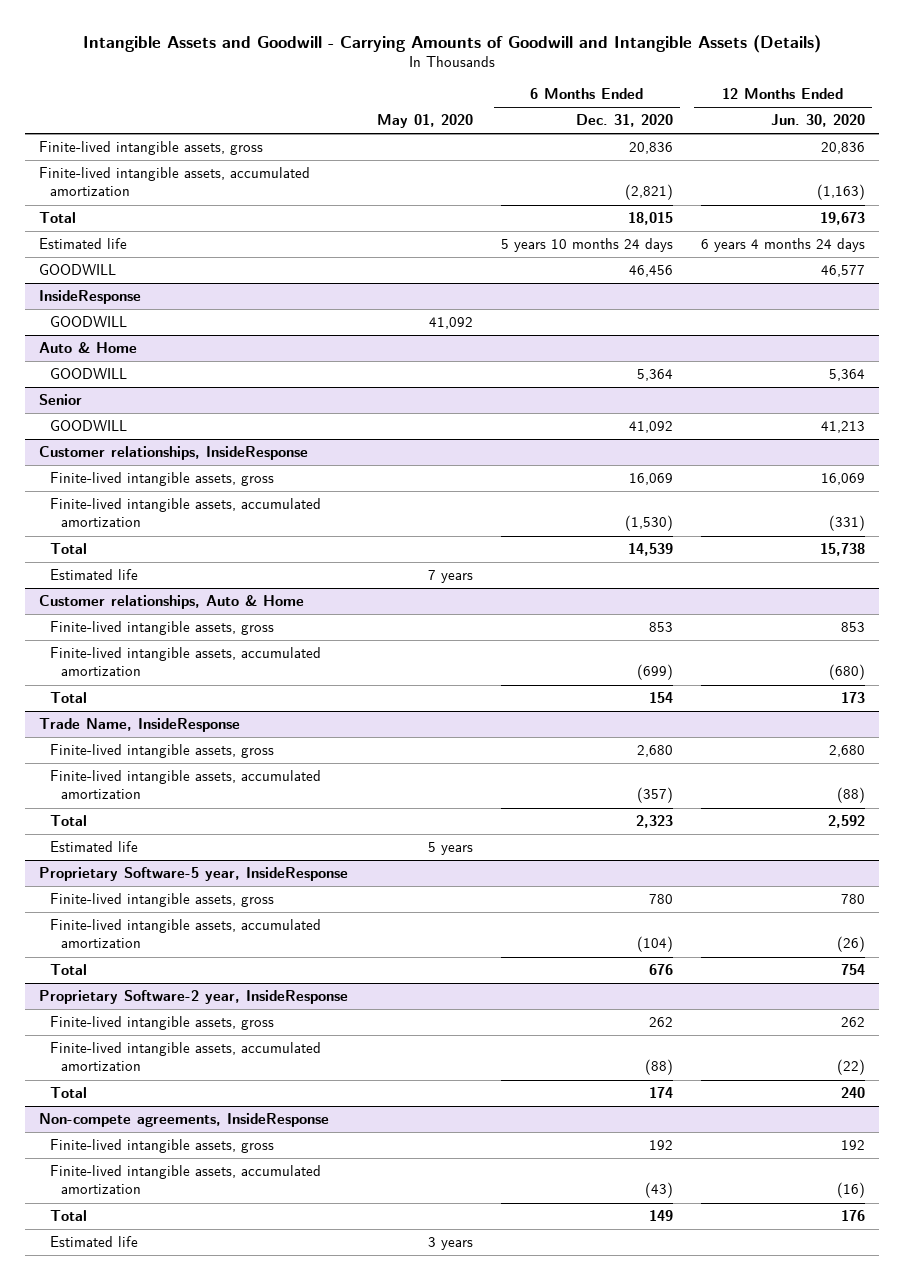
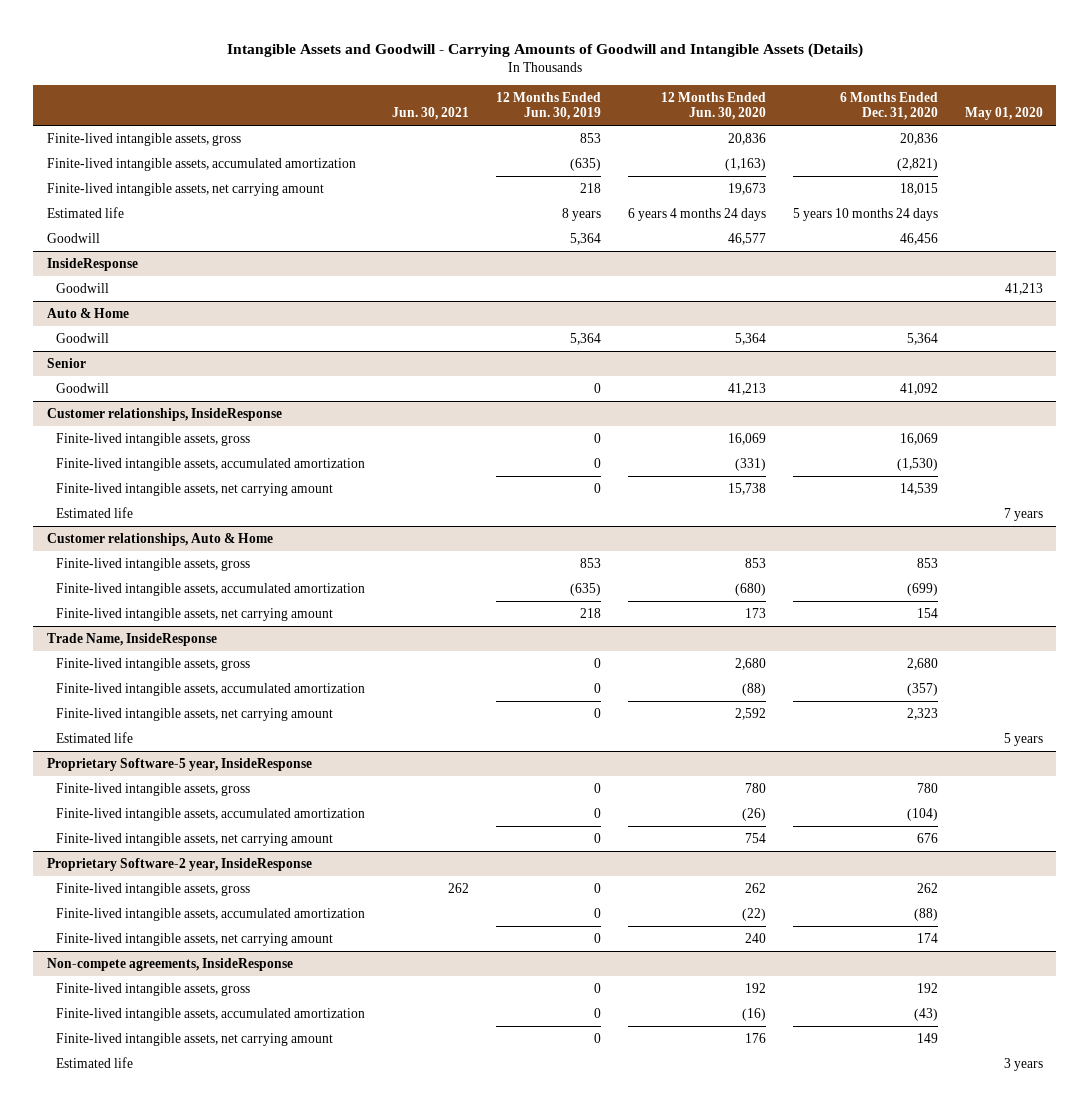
- | May 01, 2020 | 6 Months Ended Dec. 31, 2020 | 12 Months Ended Jun. 30, 2020
+ | Jun. 30, 2021 | 12 Months Ended Jun. 30, 2019 | 12 Months Ended Jun. 30, 2020 | 6 Months Ended Dec. 31, 2020 | May 01, 2020
- Total | | 18,015 | 19,673
+ Finite-lived intangible assets, net carrying amount | | 218 | 19,673 | 18,015 |
- GOODWILL | | 46,456 | 46,577
+ Goodwill | | 5,364 | 46,577 | 46,456 |
@ InsideResponse
- GOODWILL | 41,092 | |
+ Goodwill | | | | | 41,213
@ Auto & Home
- GOODWILL | | 5,364 | 5,364
+ Goodwill | | 5,364 | 5,364 | 5,364 |
@ Senior
- GOODWILL | | 41,092 | 41,213
+ Goodwill | | 0 | 41,213 | 41,092 |
@ Customer relationships, InsideResponse
- Total | | 14,539 | 15,738
+ Finite-lived intangible assets, net carrying amount | | 0 | 15,738 | 14,539 |
@ Customer relationships, Auto & Home
- Total | | 154 | 173
+ Finite-lived intangible assets, net carrying amount | | 218 | 173 | 154 |
@ Trade Name, InsideResponse
- Total | | 2,323 | 2,592
+ Finite-lived intangible assets, net carrying amount | | 0 | 2,592 | 2,323 |
@ Proprietary Software-5 year, InsideResponse
- Total | | 676 | 754
+ Finite-lived intangible assets, net carrying amount | | 0 | 754 | 676 |
@ Proprietary Software-2 year, InsideResponse
- Total | | 174 | 240
+ Finite-lived intangible assets, net carrying amount | | 0 | 240 | 174 |
@ Non-compete agreements, InsideResponse
- Total | | 149 | 176
+ Finite-lived intangible assets, net carrying amount | | 0 | 176 | 149 |

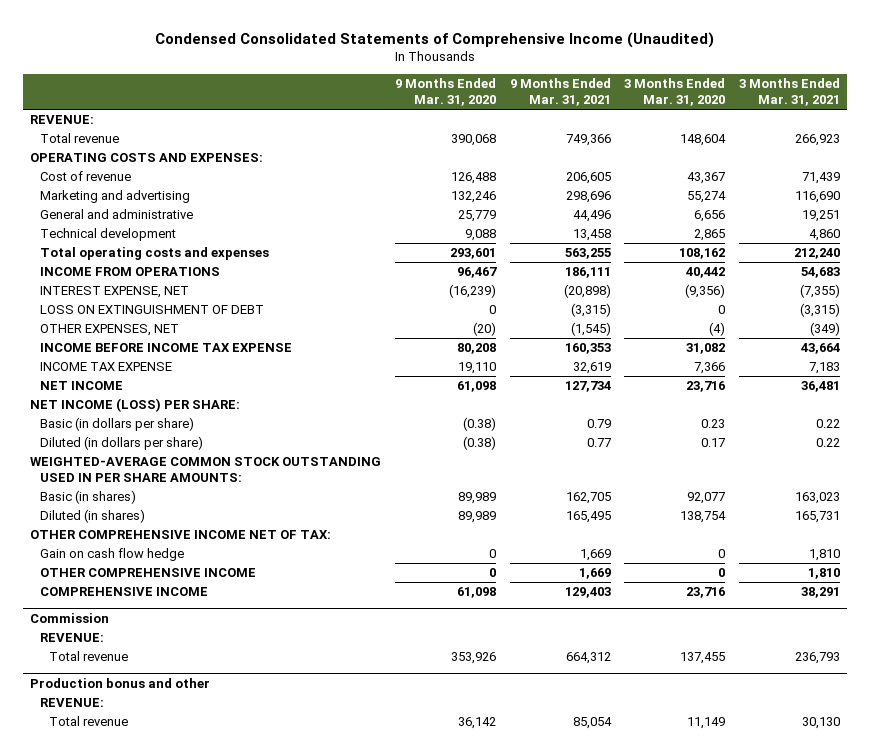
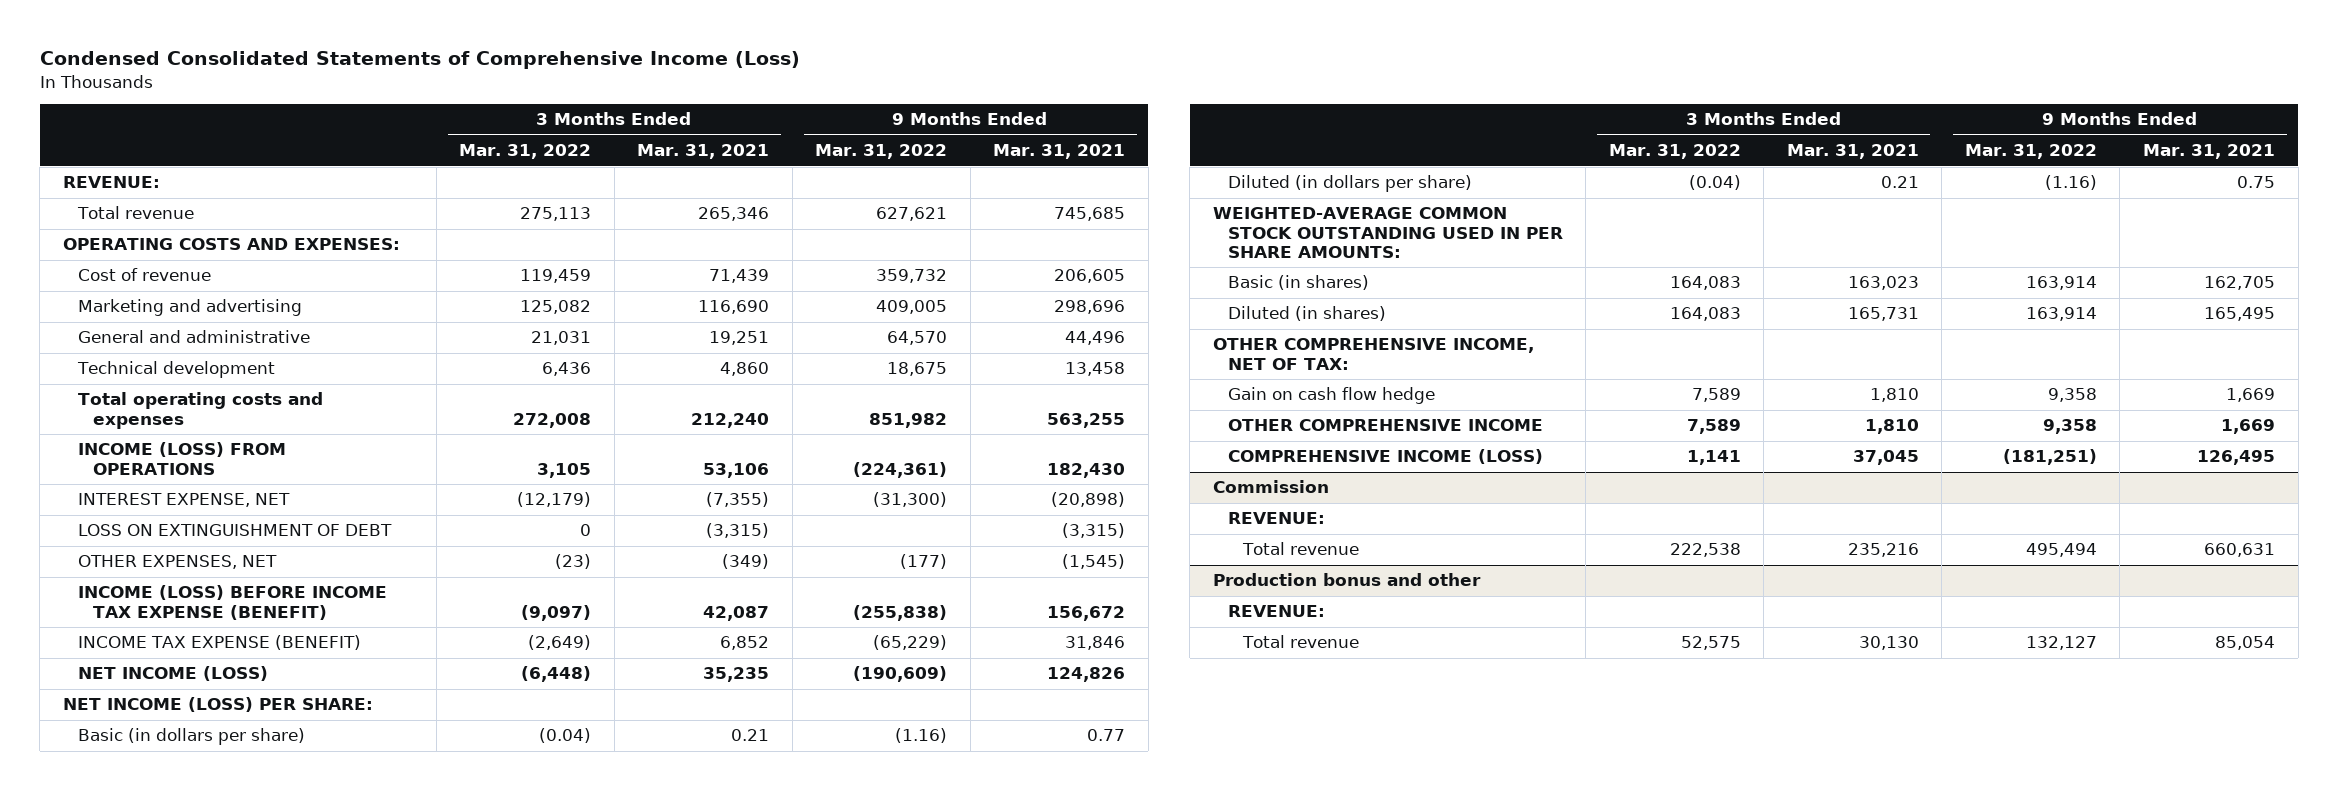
- Condensed Consolidated Statements of Comprehensive Income (Unaudited)
+ Condensed Consolidated Statements of Comprehensive Income (Loss)
- | 9 Months Ended Mar. 31, 2020 | 9 Months Ended Mar. 31, 2021 | 3 Months Ended Mar. 31, 2020 | 3 Months Ended Mar. 31, 2021
+ | 3 Months Ended Mar. 31, 2022 | 3 Months Ended Mar. 31, 2021 | 9 Months Ended Mar. 31, 2022 | 9 Months Ended Mar. 31, 2021
- Total revenue | 390,068 | 749,366 | 148,604 | 266,923
+ Total revenue | 275,113 | 265,346 | 627,621 | 745,685
- INCOME FROM OPERATIONS | 96,467 | 186,111 | 40,442 | 54,683
+ INCOME (LOSS) FROM OPERATIONS | 3,105 | 53,106 | (224,361) | 182,430
- INCOME BEFORE INCOME TAX EXPENSE | 80,208 | 160,353 | 31,082 | 43,664
- INCOME TAX EXPENSE | 19,110 | 32,619 | 7,366 | 7,183
- NET INCOME | 61,098 | 127,734 | 23,716 | 36,481
+ INCOME (LOSS) BEFORE INCOME TAX EXPENSE (BENEFIT) | (9,097) | 42,087 | (255,838) | 156,672
+ INCOME TAX EXPENSE (BENEFIT) | (2,649) | 6,852 | (65,229) | 31,846
+ NET INCOME (LOSS) | (6,448) | 35,235 | (190,609) | 124,826
- Basic (in dollars per share) | (0.38) | 0.79 | 0.23 | 0.22
- Diluted (in dollars per share) | (0.38) | 0.77 | 0.17 | 0.22
+ Basic (in dollars per share) | (0.04) | 0.21 | (1.16) | 0.77
+ Diluted (in dollars per share) | (0.04) | 0.21 | (1.16) | 0.75
- OTHER COMPREHENSIVE INCOME NET OF TAX:
+ OTHER COMPREHENSIVE INCOME, NET OF TAX:
- COMPREHENSIVE INCOME | 61,098 | 129,403 | 23,716 | 38,291
+ COMPREHENSIVE INCOME (LOSS) | 1,141 | 37,045 | (181,251) | 126,495
@ Commission
- Total revenue | 353,926 | 664,312 | 137,455 | 236,793
+ Total revenue | 222,538 | 235,216 | 495,494 | 660,631

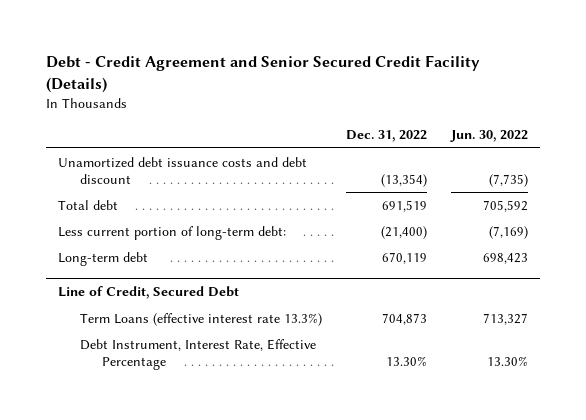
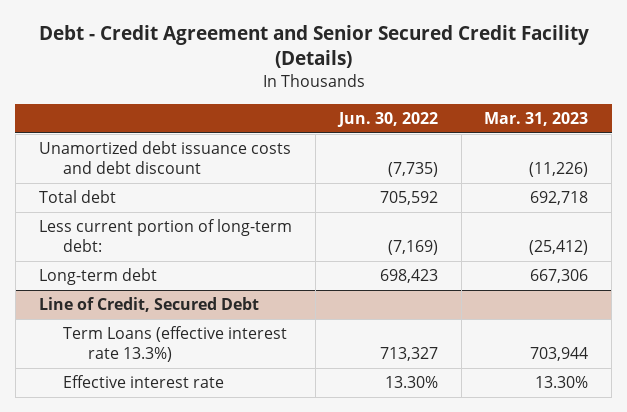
- | Dec. 31, 2022 | Jun. 30, 2022
+ | Jun. 30, 2022 | Mar. 31, 2023
@ Line of Credit, Secured Debt
- Debt Instrument, Interest Rate, Effective Percentage | 13.30% | 13.30%
+ Effective interest rate | 13.30% | 13.30%

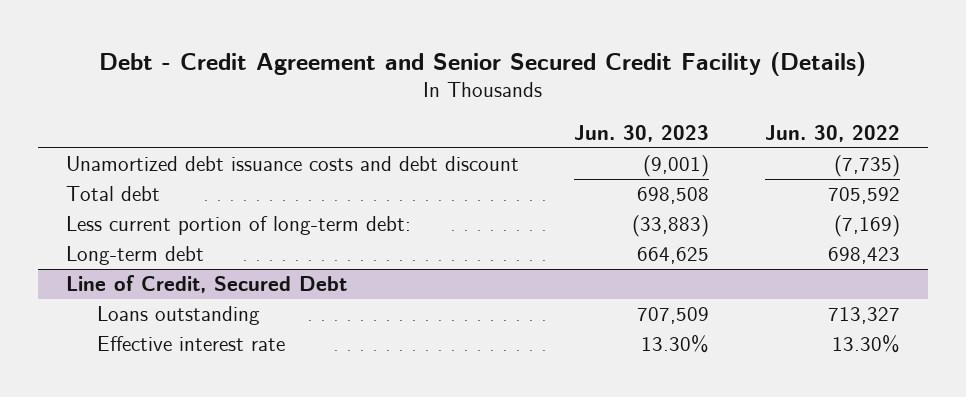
- | Jun. 30, 2022 | Mar. 31, 2023
+ | Jun. 30, 2023 | Jun. 30, 2022
@ Line of Credit, Secured Debt
- Term Loans (effective interest rate 13.3%) | 713,327 | 703,944
+ Loans outstanding | 707,509 | 713,327

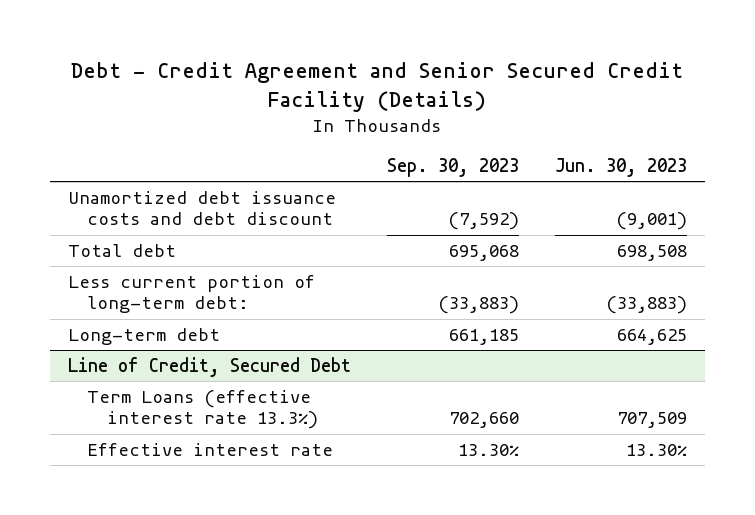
- | Jun. 30, 2023 | Jun. 30, 2022
+ | Sep. 30, 2023 | Jun. 30, 2023
@ Line of Credit, Secured Debt
- Loans outstanding | 707,509 | 713,327
+ Term Loans (effective interest rate 13.3%) | 702,660 | 707,509

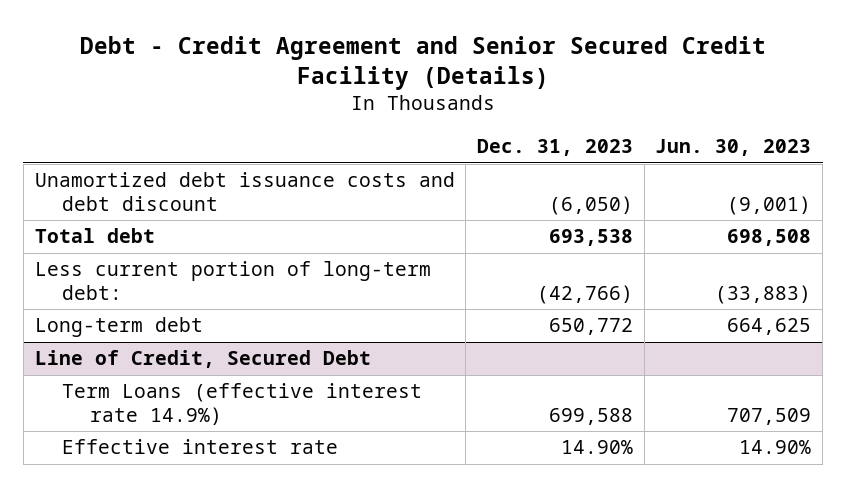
- | Sep. 30, 2023 | Jun. 30, 2023
+ | Dec. 31, 2023 | Jun. 30, 2023
@ Line of Credit, Secured Debt
- Term Loans (effective interest rate 13.3%) | 702,660 | 707,509
- Effective interest rate | 13.30% | 13.30%
+ Term Loans (effective interest rate 14.9%) | 699,588 | 707,509
+ Effective interest rate | 14.90% | 14.90%

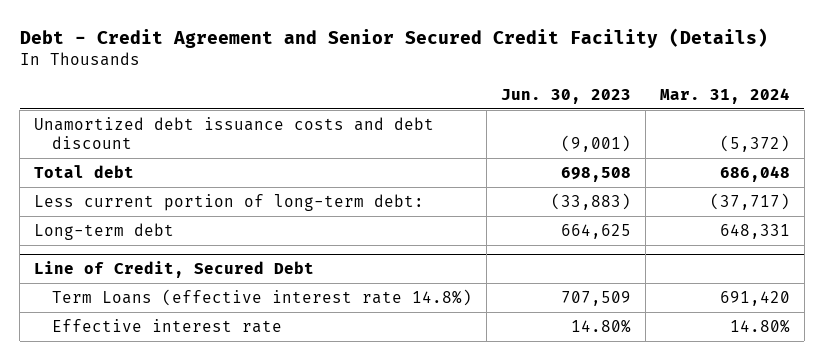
- | Dec. 31, 2023 | Jun. 30, 2023
+ | Jun. 30, 2023 | Mar. 31, 2024
@ Line of Credit, Secured Debt
- Term Loans (effective interest rate 14.9%) | 699,588 | 707,509
- Effective interest rate | 14.90% | 14.90%
+ Term Loans (effective interest rate 14.8%) | 707,509 | 691,420
+ Effective interest rate | 14.80% | 14.80%

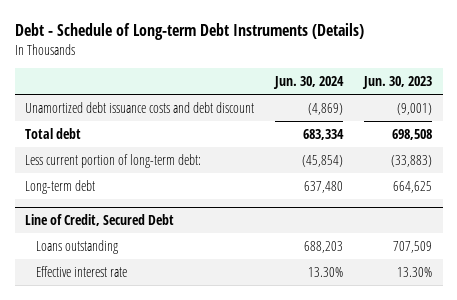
- Debt - Credit Agreement and Senior Secured Credit Facility (Details)
+ Debt - Schedule of Long-term Debt Instruments (Details)
- | Jun. 30, 2023 | Mar. 31, 2024
+ | Jun. 30, 2024 | Jun. 30, 2023
@ Line of Credit, Secured Debt
- Term Loans (effective interest rate 14.8%) | 707,509 | 691,420
- Effective interest rate | 14.80% | 14.80%
+ Loans outstanding | 688,203 | 707,509
+ Effective interest rate | 13.30% | 13.30%

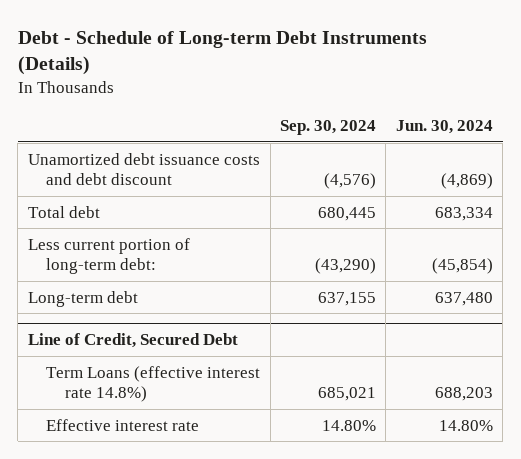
- | Jun. 30, 2024 | Jun. 30, 2023
+ | Sep. 30, 2024 | Jun. 30, 2024
@ Line of Credit, Secured Debt
- Loans outstanding | 688,203 | 707,509
- Effective interest rate | 13.30% | 13.30%
+ Term Loans (effective interest rate 14.8%) | 685,021 | 688,203
+ Effective interest rate | 14.80% | 14.80%

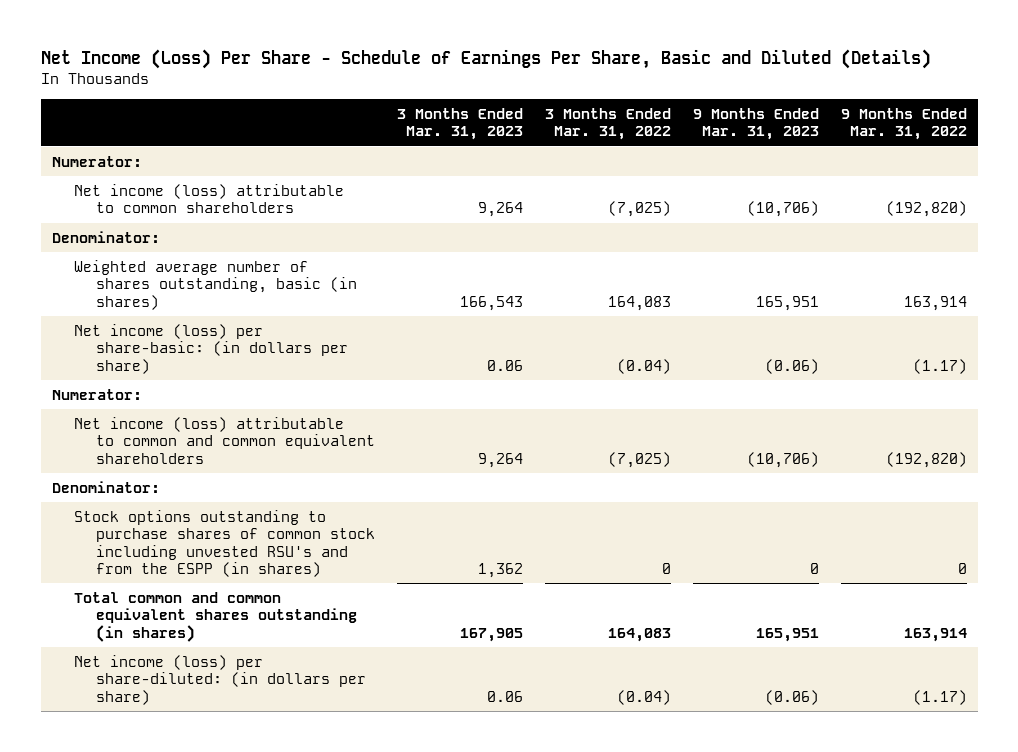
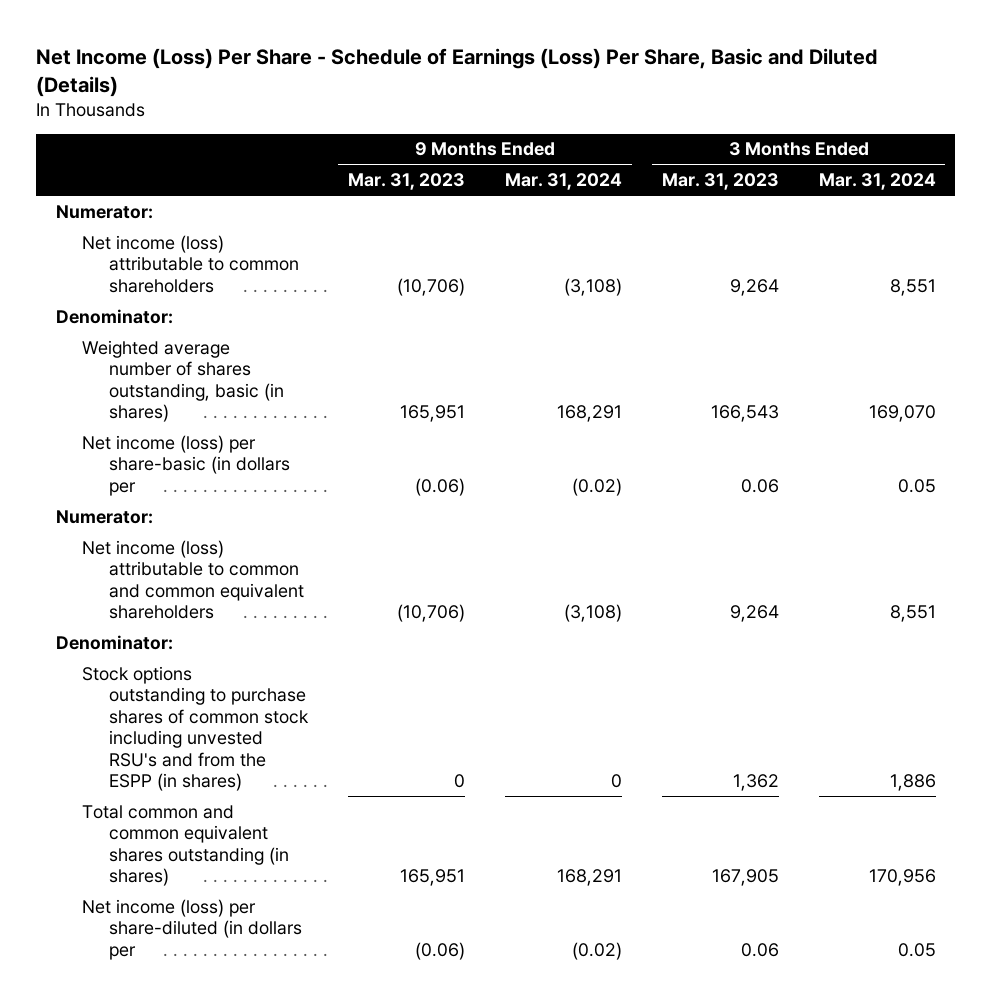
- Net Income (Loss) Per Share - Schedule of Earnings Per Share, Basic and Diluted (Details)
+ Net Income (Loss) Per Share - Schedule of Earnings (Loss) Per Share, Basic and Diluted (Details)
- | 3 Months Ended Mar. 31, 2023 | 3 Months Ended Mar. 31, 2022 | 9 Months Ended Mar. 31, 2023 | 9 Months Ended Mar. 31, 2022
+ | 9 Months Ended Mar. 31, 2023 | 9 Months Ended Mar. 31, 2024 | 3 Months Ended Mar. 31, 2023 | 3 Months Ended Mar. 31, 2024
- Net income (loss) per share-basic: (in dollars per share) | 0.06 | (0.04) | (0.06) | (1.17)
+ Net income (loss) per share-basic (in dollars per | (0.06) | (0.02) | 0.06 | 0.05
- Net income (loss) per share-diluted: (in dollars per share) | 0.06 | (0.04) | (0.06) | (1.17)
+ Net income (loss) per share-diluted (in dollars per | (0.06) | (0.02) | 0.06 | 0.05

